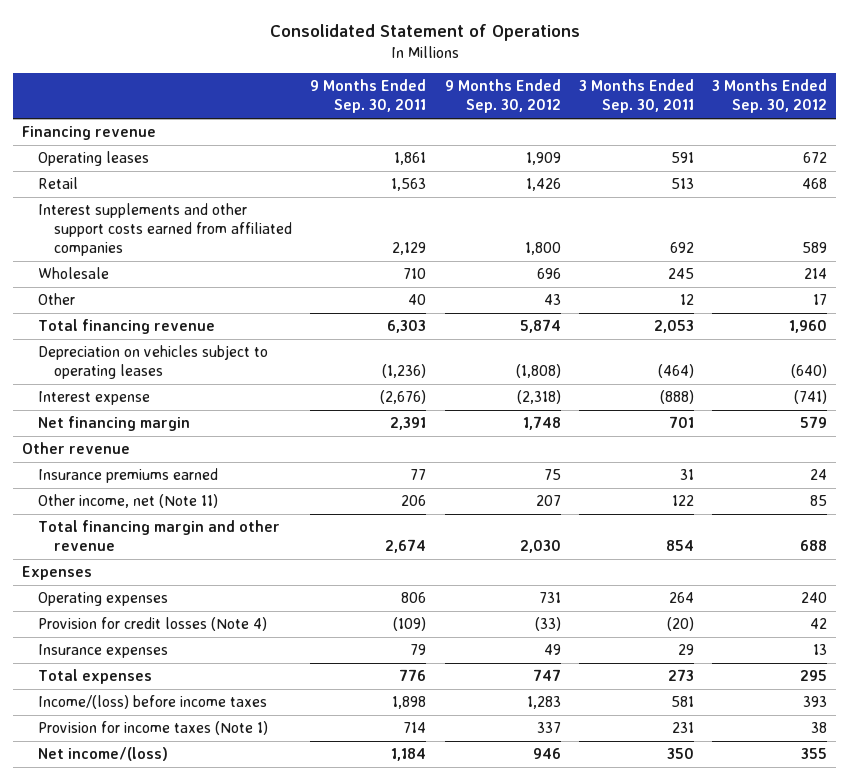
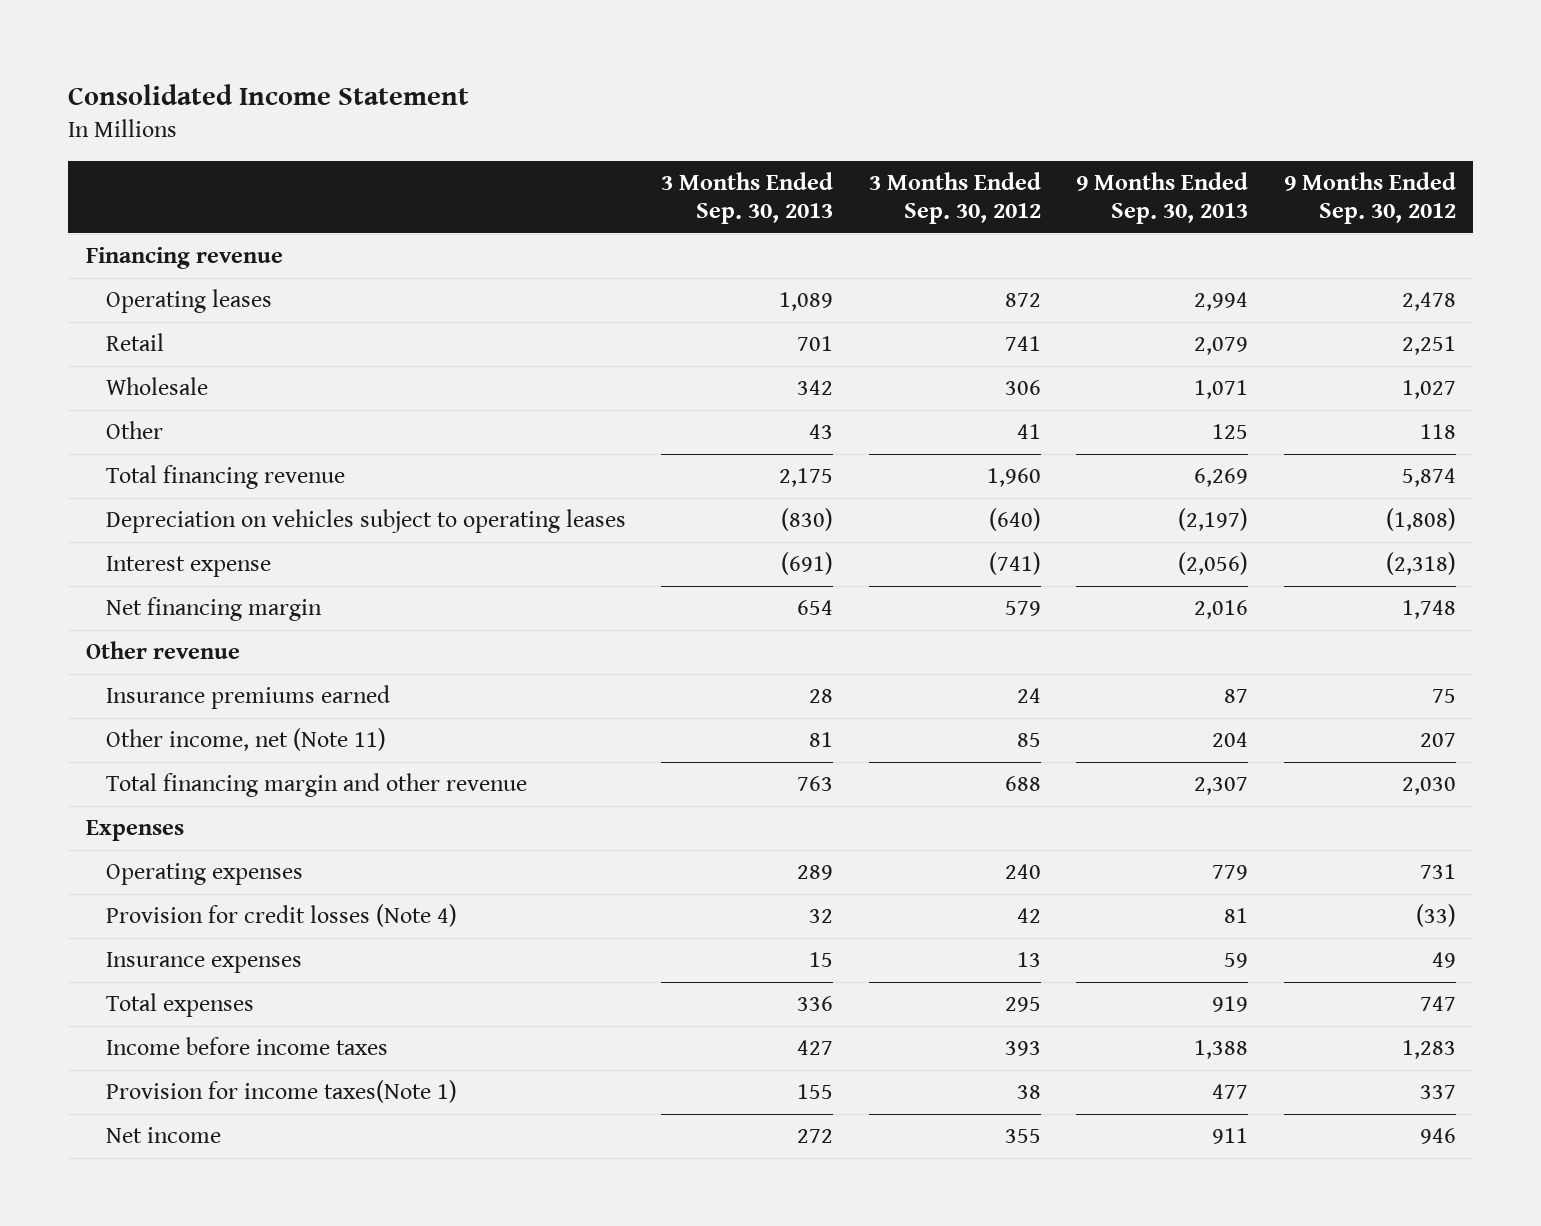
- Consolidated Statement of Operations
+ Consolidated Income Statement
- | 9 Months Ended Sep. 30, 2011 | 9 Months Ended Sep. 30, 2012 | 3 Months Ended Sep. 30, 2011 | 3 Months Ended Sep. 30, 2012
+ | 3 Months Ended Sep. 30, 2013 | 3 Months Ended Sep. 30, 2012 | 9 Months Ended Sep. 30, 2013 | 9 Months Ended Sep. 30, 2012
- Operating leases | 1,861 | 1,909 | 591 | 672
- Retail | 1,563 | 1,426 | 513 | 468
- Interest supplements and other support costs earned from affiliated companies | 2,129 | 1,800 | 692 | 589
- Wholesale | 710 | 696 | 245 | 214
- Other | 40 | 43 | 12 | 17
+ Operating leases | 1,089 | 872 | 2,994 | 2,478
+ Retail | 701 | 741 | 2,079 | 2,251
+ Wholesale | 342 | 306 | 1,071 | 1,027
+ Other | 43 | 41 | 125 | 118
- Income/(loss) before income taxes | 1,898 | 1,283 | 581 | 393
- Provision for income taxes (Note 1) | 714 | 337 | 231 | 38
- Net income/(loss) | 1,184 | 946 | 350 | 355
+ Income before income taxes | 427 | 393 | 1,388 | 1,283
+ Provision for income taxes(Note 1) | 155 | 38 | 477 | 337
+ Net income | 272 | 355 | 911 | 946

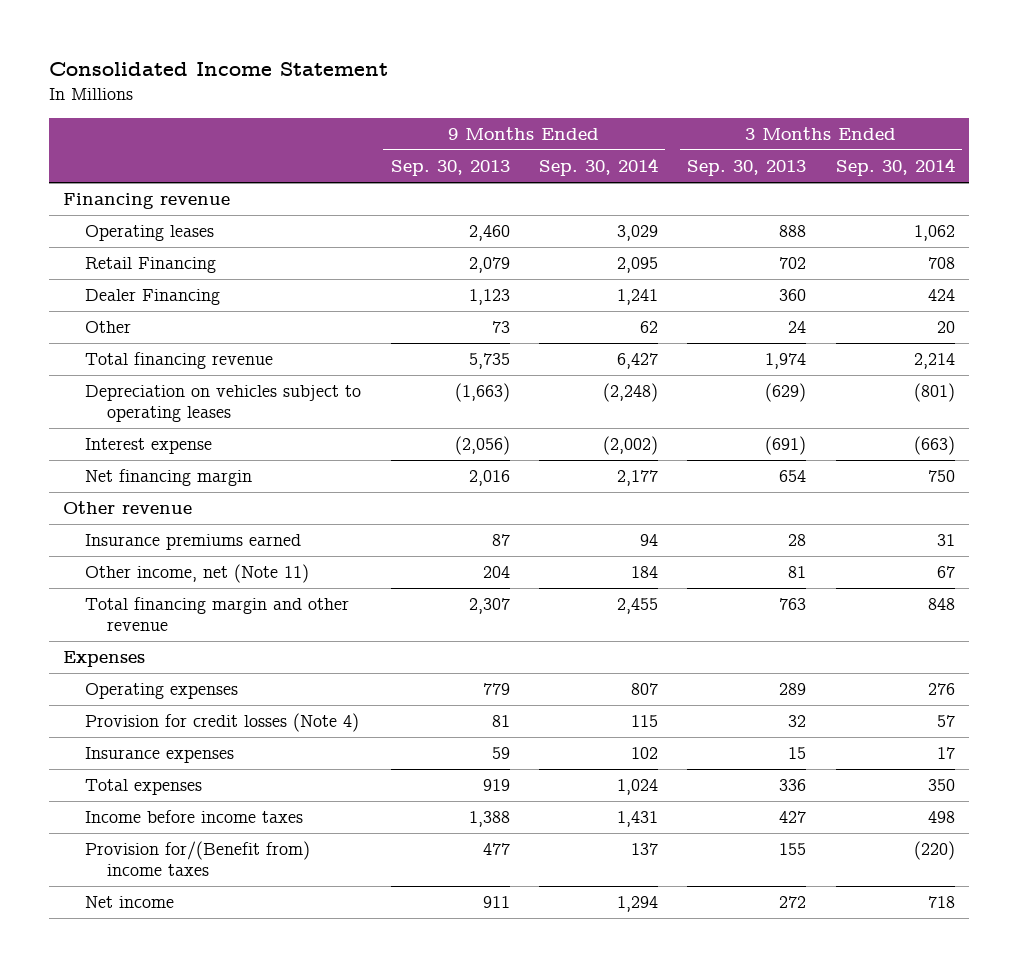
- | 3 Months Ended Sep. 30, 2013 | 3 Months Ended Sep. 30, 2012 | 9 Months Ended Sep. 30, 2013 | 9 Months Ended Sep. 30, 2012
+ | 9 Months Ended Sep. 30, 2013 | 9 Months Ended Sep. 30, 2014 | 3 Months Ended Sep. 30, 2013 | 3 Months Ended Sep. 30, 2014
- Operating leases | 1,089 | 872 | 2,994 | 2,478
- Retail | 701 | 741 | 2,079 | 2,251
- Wholesale | 342 | 306 | 1,071 | 1,027
- Other | 43 | 41 | 125 | 118
- Total financing revenue | 2,175 | 1,960 | 6,269 | 5,874
- Depreciation on vehicles subject to operating leases | (830) | (640) | (2,197) | (1,808)
+ Operating leases | 2,460 | 3,029 | 888 | 1,062
+ Retail Financing | 2,079 | 2,095 | 702 | 708
+ Dealer Financing | 1,123 | 1,241 | 360 | 424
+ Other | 73 | 62 | 24 | 20
+ Total financing revenue | 5,735 | 6,427 | 1,974 | 2,214
+ Depreciation on vehicles subject to operating leases | (1,663) | (2,248) | (629) | (801)
- Provision for income taxes(Note 1) | 155 | 38 | 477 | 337
+ Provision for/(Benefit from) income taxes | 477 | 137 | 155 | (220)

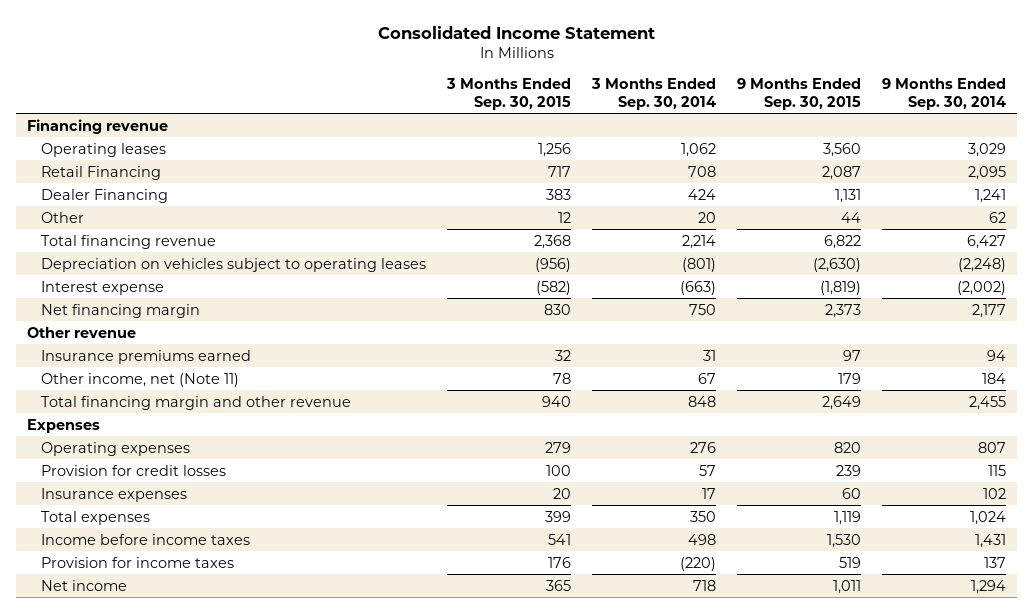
- | 9 Months Ended Sep. 30, 2013 | 9 Months Ended Sep. 30, 2014 | 3 Months Ended Sep. 30, 2013 | 3 Months Ended Sep. 30, 2014
+ | 3 Months Ended Sep. 30, 2015 | 3 Months Ended Sep. 30, 2014 | 9 Months Ended Sep. 30, 2015 | 9 Months Ended Sep. 30, 2014
- Provision for credit losses (Note 4) | 81 | 115 | 32 | 57
+ Provision for credit losses | 100 | 57 | 239 | 115
- Provision for/(Benefit from) income taxes | 477 | 137 | 155 | (220)
+ Provision for income taxes | 176 | (220) | 519 | 137

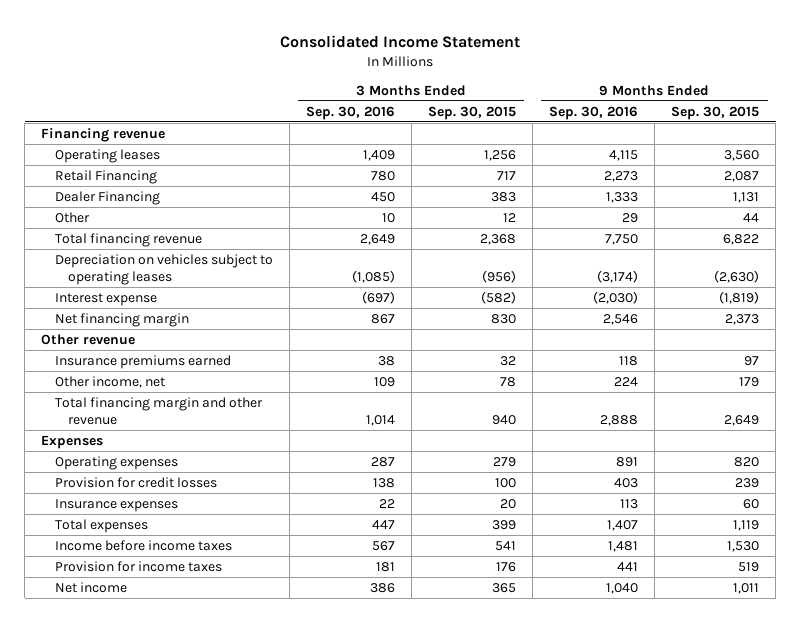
- | 3 Months Ended Sep. 30, 2015 | 3 Months Ended Sep. 30, 2014 | 9 Months Ended Sep. 30, 2015 | 9 Months Ended Sep. 30, 2014
+ | 3 Months Ended Sep. 30, 2016 | 3 Months Ended Sep. 30, 2015 | 9 Months Ended Sep. 30, 2016 | 9 Months Ended Sep. 30, 2015
- Other income, net (Note 11) | 78 | 67 | 179 | 184
+ Other income, net | 109 | 78 | 224 | 179

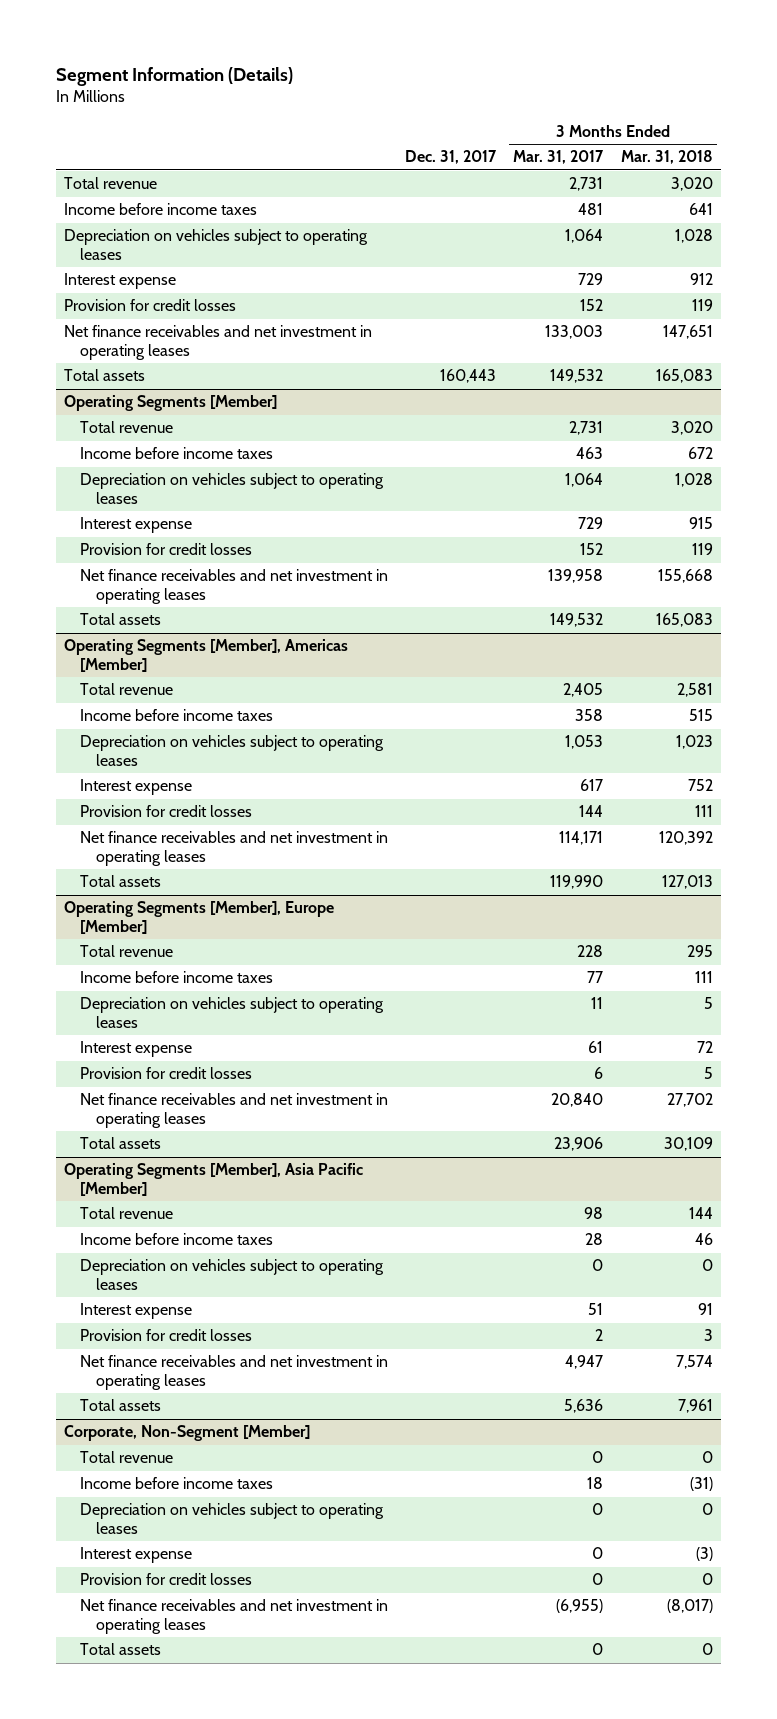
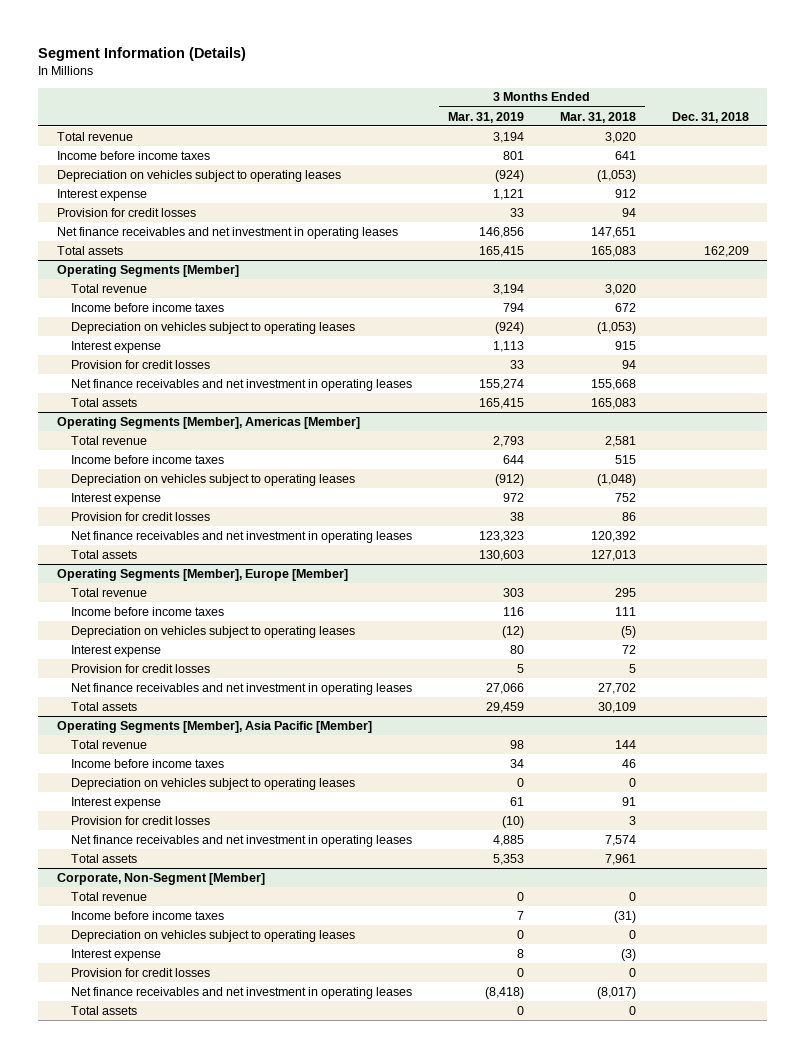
- | Dec. 31, 2017 | 3 Months Ended Mar. 31, 2017 | 3 Months Ended Mar. 31, 2018
+ | 3 Months Ended Mar. 31, 2019 | 3 Months Ended Mar. 31, 2018 | Dec. 31, 2018
- Depreciation on vehicles subject to operating leases | | 1,064 | 1,028
+ Depreciation on vehicles subject to operating leases | (924) | (1,053) |
- Provision for credit losses | | 152 | 119
+ Provision for credit losses | 33 | 94 |
@ Operating Segments [Member]
- Depreciation on vehicles subject to operating leases | | 1,064 | 1,028
+ Depreciation on vehicles subject to operating leases | (924) | (1,053) |
- Provision for credit losses | | 152 | 119
+ Provision for credit losses | 33 | 94 |
@ Operating Segments [Member], Americas [Member]
- Depreciation on vehicles subject to operating leases | | 1,053 | 1,023
+ Depreciation on vehicles subject to operating leases | (912) | (1,048) |
- Provision for credit losses | | 144 | 111
+ Provision for credit losses | 38 | 86 |
@ Operating Segments [Member], Europe [Member]
- Depreciation on vehicles subject to operating leases | | 11 | 5
+ Depreciation on vehicles subject to operating leases | (12) | (5) |

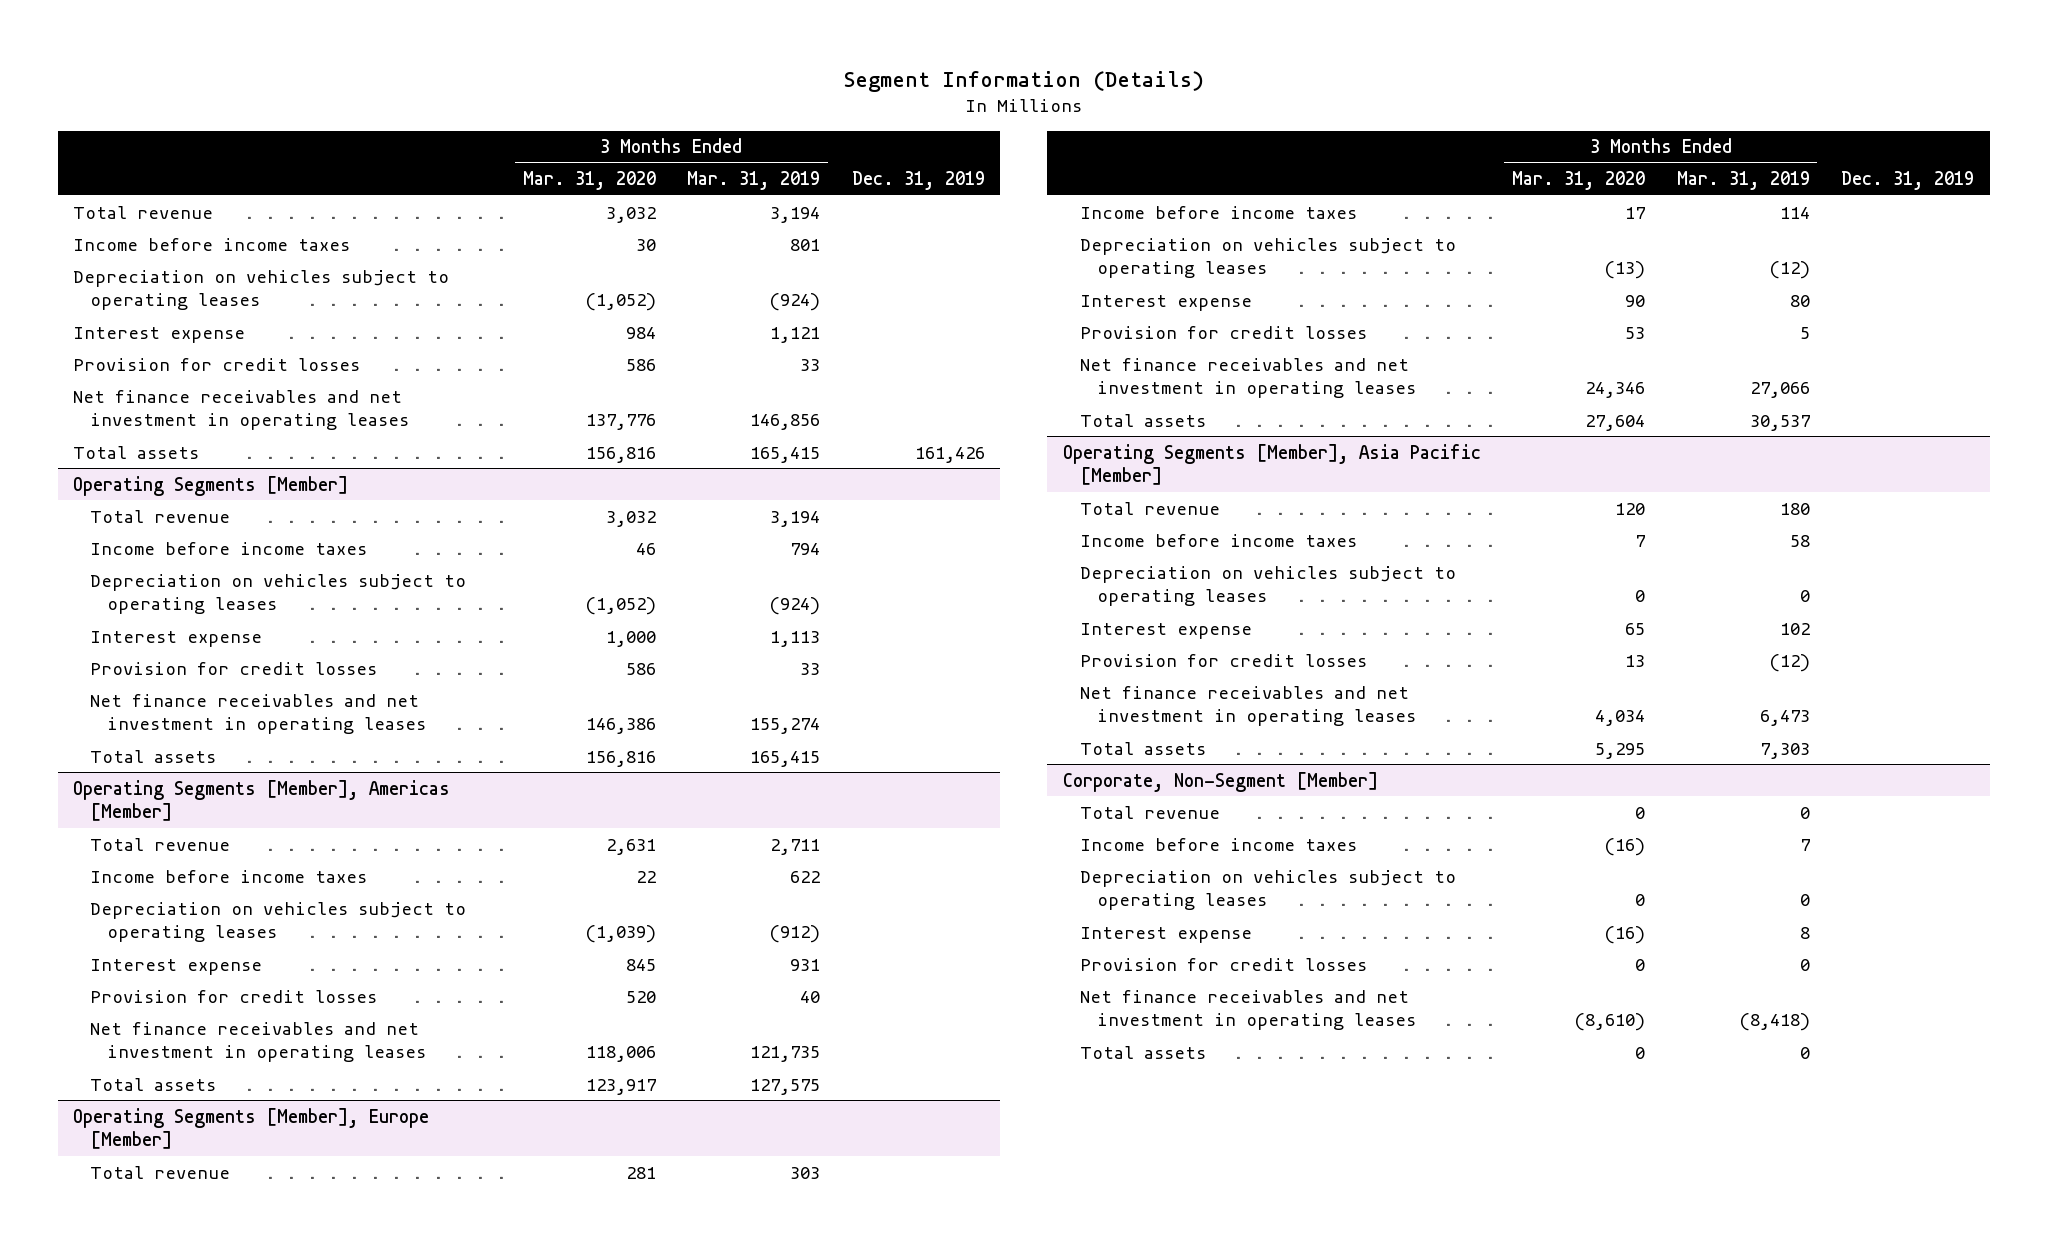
- | 3 Months Ended Mar. 31, 2019 | 3 Months Ended Mar. 31, 2018 | Dec. 31, 2018
+ | 3 Months Ended Mar. 31, 2020 | 3 Months Ended Mar. 31, 2019 | Dec. 31, 2019
@ Operating Segments [Member], Americas [Member]
- Total revenue | 2,793 | 2,581 |
- Income before income taxes | 644 | 515 |
+ Total revenue | 2,631 | 2,711 |
+ Income before income taxes | 22 | 622 |
- Interest expense | 972 | 752 |
- Provision for credit losses | 38 | 86 |
- Net finance receivables and net investment in operating leases | 123,323 | 120,392 |
- Total assets | 130,603 | 127,013 |
+ Interest expense | 845 | 931 |
+ Provision for credit losses | 520 | 40 |
+ Net finance receivables and net investment in operating leases | 118,006 | 121,735 |
+ Total assets | 123,917 | 127,575 |
@ Operating Segments [Member], Europe [Member]
- Income before income taxes | 116 | 111 |
+ Income before income taxes | 17 | 114 |
- Total assets | 29,459 | 30,109 |
+ Total assets | 27,604 | 30,537 |
@ Operating Segments [Member], Asia Pacific [Member]
- Total revenue | 98 | 144 |
- Income before income taxes | 34 | 46 |
+ Total revenue | 120 | 180 |
+ Income before income taxes | 7 | 58 |
- Interest expense | 61 | 91 |
- Provision for credit losses | (10) | 3 |
- Net finance receivables and net investment in operating leases | 4,885 | 7,574 |
- Total assets | 5,353 | 7,961 |
+ Interest expense | 65 | 102 |
+ Provision for credit losses | 13 | (12) |
+ Net finance receivables and net investment in operating leases | 4,034 | 6,473 |
+ Total assets | 5,295 | 7,303 |

